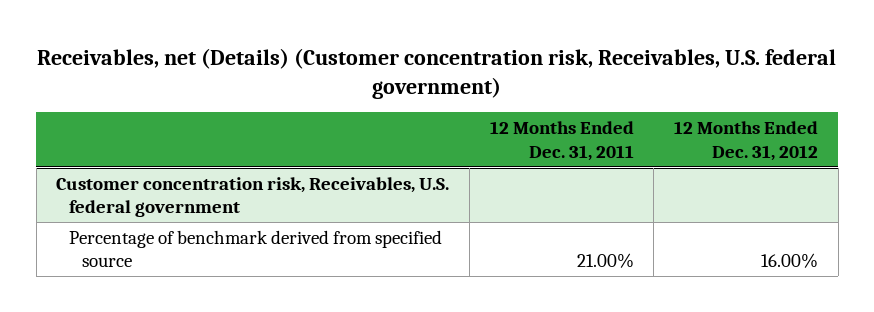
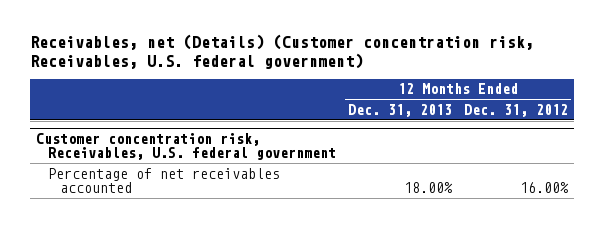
- | 12 Months Ended Dec. 31, 2011 | 12 Months Ended Dec. 31, 2012
+ | 12 Months Ended Dec. 31, 2013 | 12 Months Ended Dec. 31, 2012
@ Customer concentration risk, Receivables, U.S. federal government
- Percentage of benchmark derived from specified source | 21.00% | 16.00%
+ Percentage of net receivables accounted | 18.00% | 16.00%

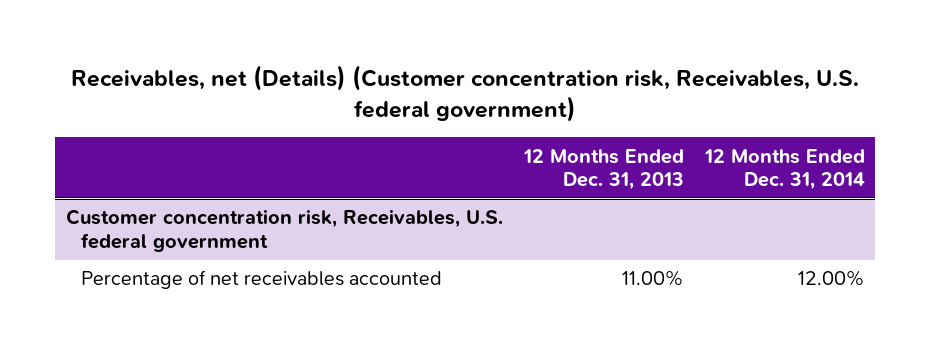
- | 12 Months Ended Dec. 31, 2013 | 12 Months Ended Dec. 31, 2012
+ | 12 Months Ended Dec. 31, 2013 | 12 Months Ended Dec. 31, 2014
@ Customer concentration risk, Receivables, U.S. federal government
- Percentage of net receivables accounted | 18.00% | 16.00%
+ Percentage of net receivables accounted | 11.00% | 12.00%

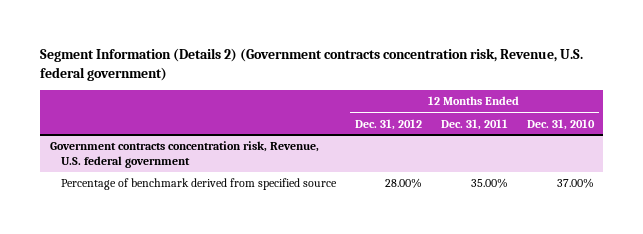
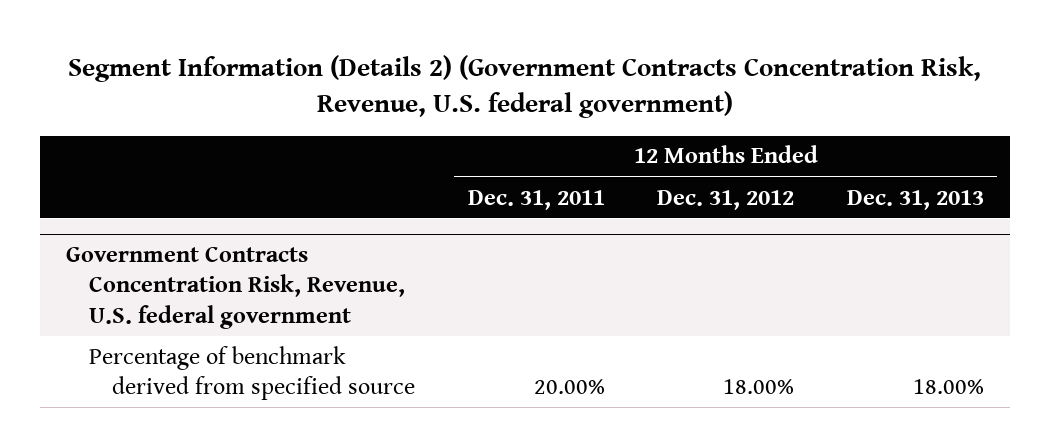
- Segment Information (Details 2) (Government contracts concentration risk, Revenue, U.S. federal government)
+ Segment Information (Details 2) (Government Contracts Concentration Risk, Revenue, U.S. federal government)
- | 12 Months Ended Dec. 31, 2012 | 12 Months Ended Dec. 31, 2011 | 12 Months Ended Dec. 31, 2010
+ | 12 Months Ended Dec. 31, 2011 | 12 Months Ended Dec. 31, 2012 | 12 Months Ended Dec. 31, 2013
- Government contracts concentration risk, Revenue, U.S. federal government
- Percentage of benchmark derived from specified source | 28.00% | 35.00% | 37.00%
+ Government Contracts Concentration Risk, Revenue, U.S. federal government
+ Percentage of benchmark derived from specified source | 20.00% | 18.00% | 18.00%

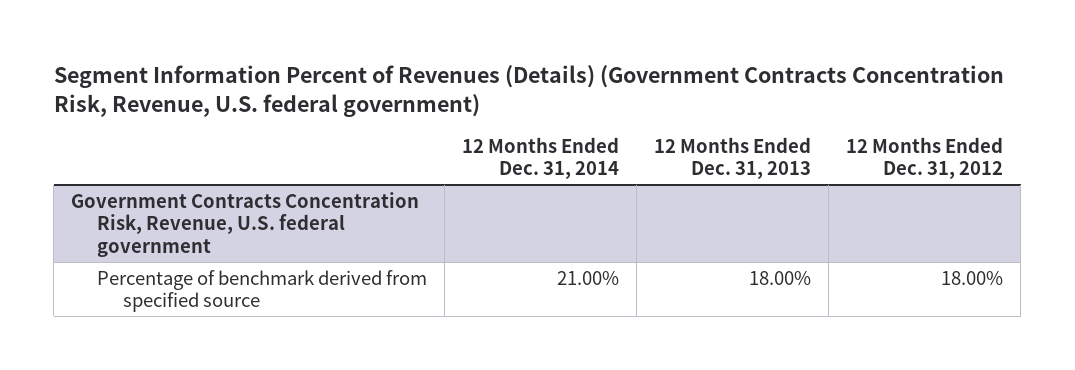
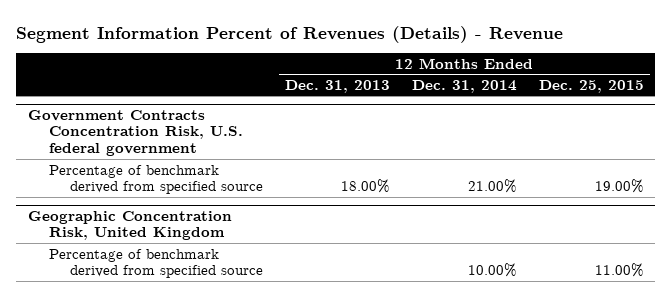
- Segment Information Percent of Revenues (Details) (Government Contracts Concentration Risk, Revenue, U.S. federal government)
+ Segment Information Percent of Revenues (Details) - Revenue
- | 12 Months Ended Dec. 31, 2014 | 12 Months Ended Dec. 31, 2013 | 12 Months Ended Dec. 31, 2012
+ | 12 Months Ended Dec. 31, 2013 | 12 Months Ended Dec. 31, 2014 | 12 Months Ended Dec. 25, 2015
- Government Contracts Concentration Risk, Revenue, U.S. federal government
+ Government Contracts Concentration Risk, U.S. federal government
+ Geographic Concentration Risk, United Kingdom
+ Percentage of benchmark derived from specified source | | 10.00% | 11.00%

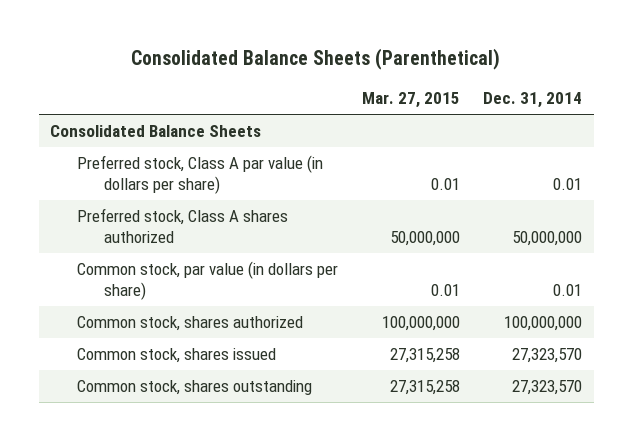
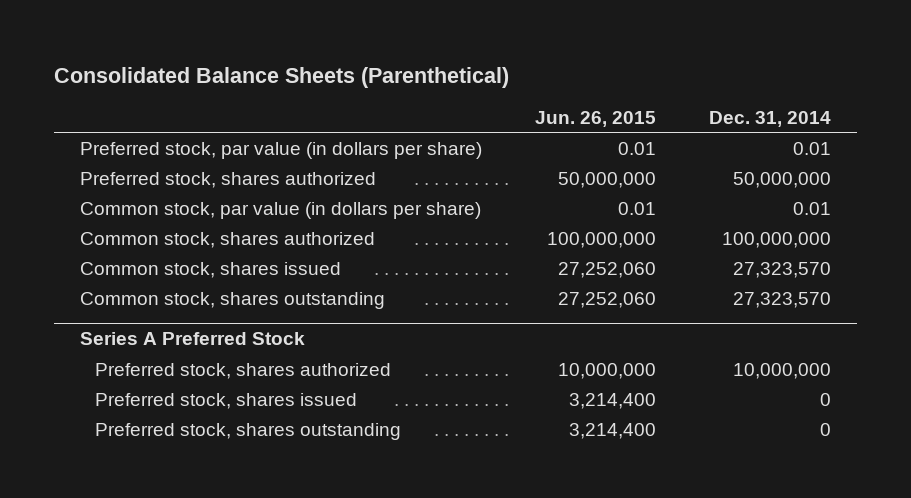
- | Mar. 27, 2015 | Dec. 31, 2014
+ | Jun. 26, 2015 | Dec. 31, 2014
- Consolidated Balance Sheets
- Preferred stock, Class A par value (in dollars per share) | 0.01 | 0.01
- Preferred stock, Class A shares authorized | 50,000,000 | 50,000,000
+ Preferred stock, par value (in dollars per share) | 0.01 | 0.01
+ Preferred stock, shares authorized | 50,000,000 | 50,000,000
+ Series A Preferred Stock
+ Preferred stock, shares authorized | 10,000,000 | 10,000,000
+ Preferred stock, shares issued | 3,214,400 | 0
+ Preferred stock, shares outstanding | 3,214,400 | 0

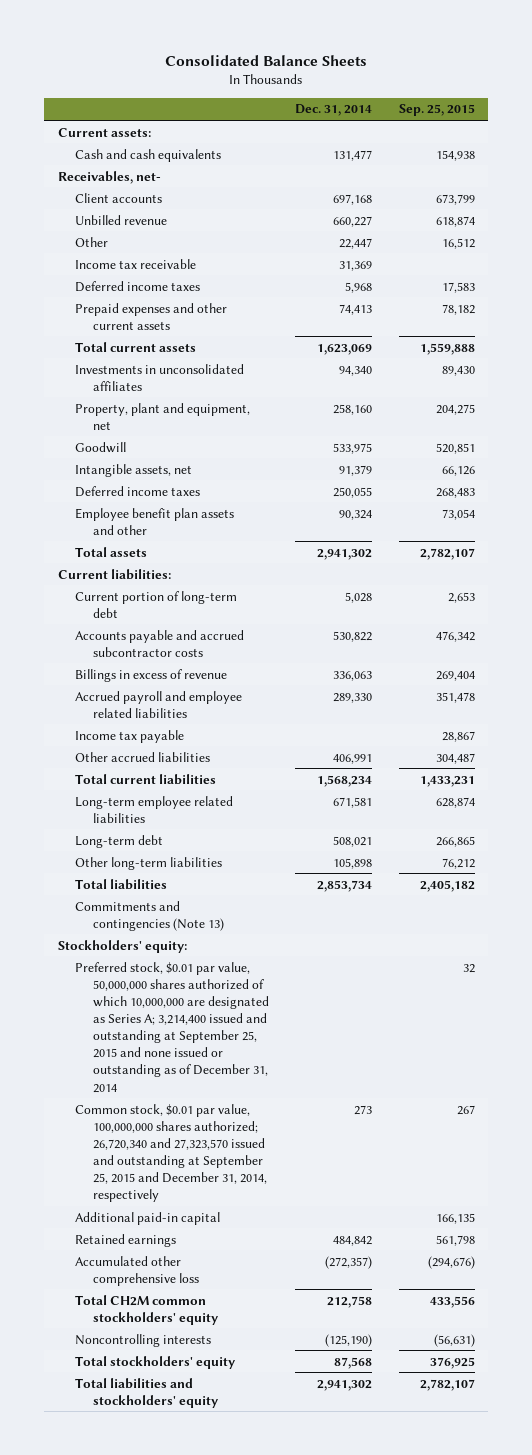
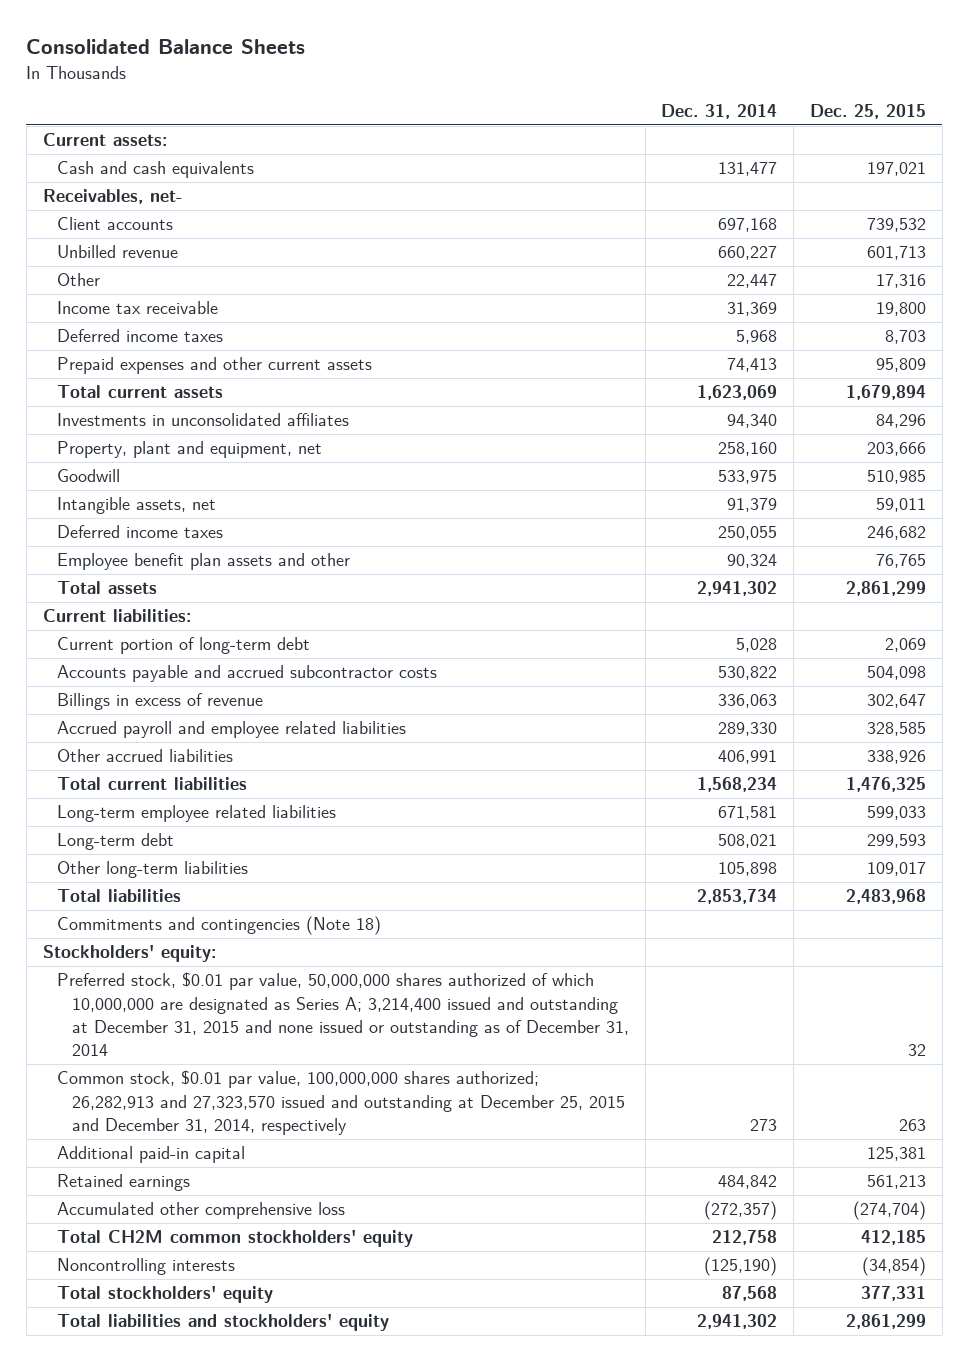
- | Dec. 31, 2014 | Sep. 25, 2015
+ | Dec. 31, 2014 | Dec. 25, 2015
- Income tax payable | | 28,867
- Commitments and contingencies (Note 13)
+ Commitments and contingencies (Note 18)
- Preferred stock, $0.01 par value, 50,000,000 shares authorized of which 10,000,000 are designated as Series A; 3,214,400 issued and outstanding at September 25, 2015 and none issued or outstanding as of December 31, 2014 | | 32
- Common stock, $0.01 par value, 100,000,000 shares authorized; 26,720,340 and 27,323,570 issued and outstanding at September 25, 2015 and December 31, 2014, respectively | 273 | 267
+ Preferred stock, $0.01 par value, 50,000,000 shares authorized of which 10,000,000 are designated as Series A; 3,214,400 issued and outstanding at December 31, 2015 and none issued or outstanding as of December 31, 2014 | | 32
+ Common stock, $0.01 par value, 100,000,000 shares authorized; 26,282,913 and 27,323,570 issued and outstanding at December 25, 2015 and December 31, 2014, respectively | 273 | 263

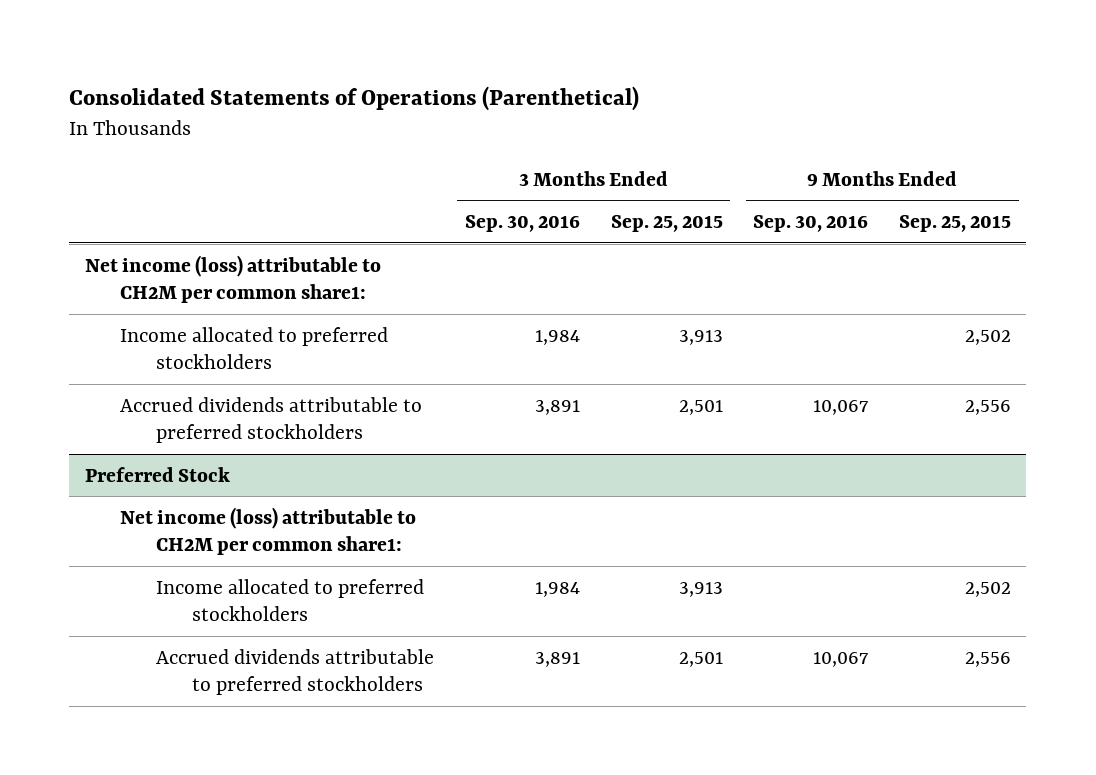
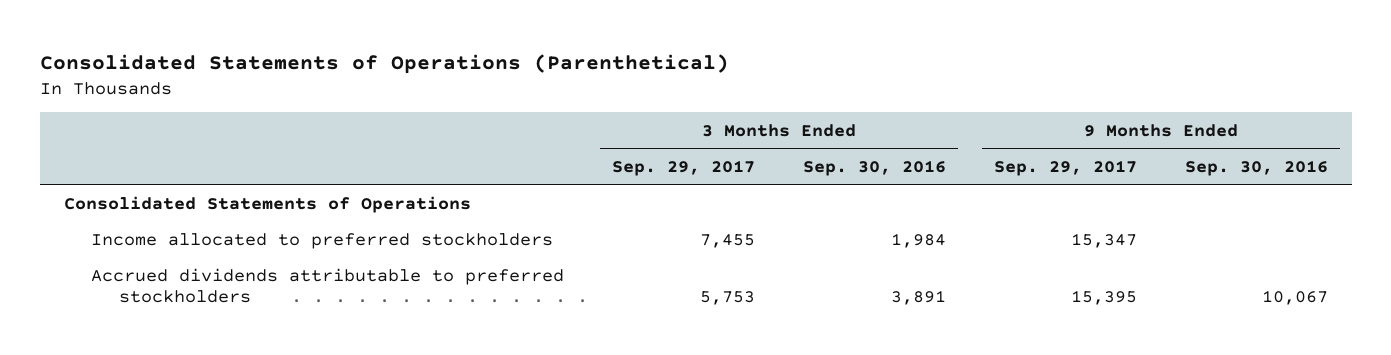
- | 3 Months Ended Sep. 30, 2016 | 3 Months Ended Sep. 25, 2015 | 9 Months Ended Sep. 30, 2016 | 9 Months Ended Sep. 25, 2015
+ | 3 Months Ended Sep. 29, 2017 | 3 Months Ended Sep. 30, 2016 | 9 Months Ended Sep. 29, 2017 | 9 Months Ended Sep. 30, 2016
- Net income (loss) attributable to CH2M per common share1:
- Income allocated to preferred stockholders | 1,984 | 3,913 | | 2,502
- Accrued dividends attributable to preferred stockholders | 3,891 | 2,501 | 10,067 | 2,556
- Preferred Stock
- Net income (loss) attributable to CH2M per common share1:
+ Consolidated Statements of Operations

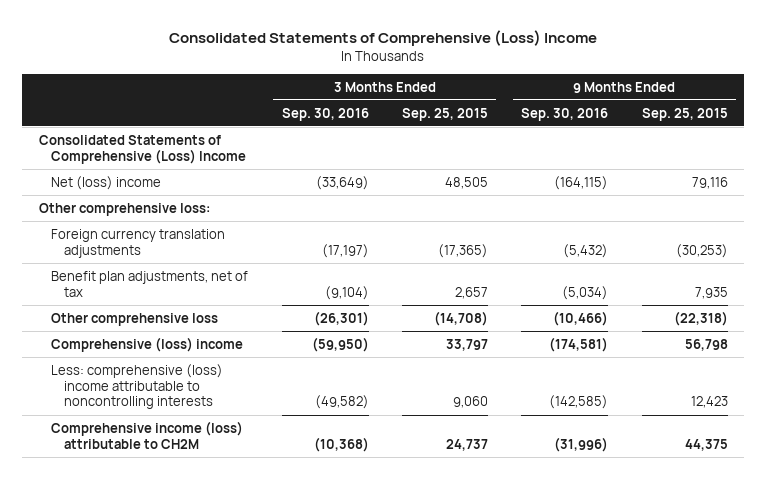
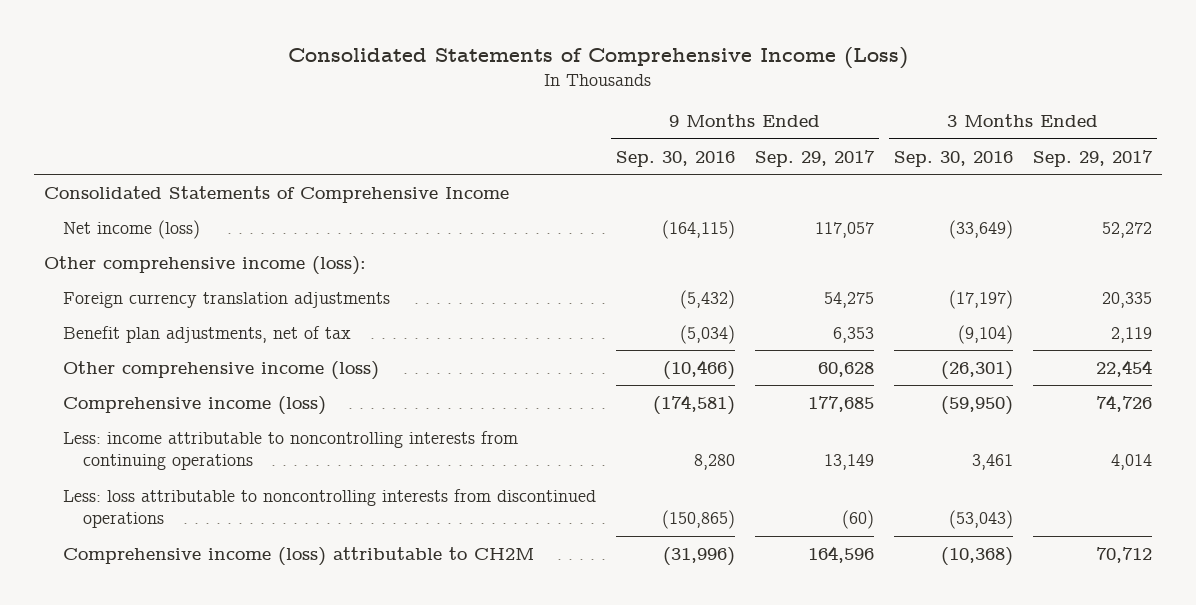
- Consolidated Statements of Comprehensive (Loss) Income
+ Consolidated Statements of Comprehensive Income (Loss)
- | 3 Months Ended Sep. 30, 2016 | 3 Months Ended Sep. 25, 2015 | 9 Months Ended Sep. 30, 2016 | 9 Months Ended Sep. 25, 2015
+ | 9 Months Ended Sep. 30, 2016 | 9 Months Ended Sep. 29, 2017 | 3 Months Ended Sep. 30, 2016 | 3 Months Ended Sep. 29, 2017
- Consolidated Statements of Comprehensive (Loss) Income
- Net (loss) income | (33,649) | 48,505 | (164,115) | 79,116
- Other comprehensive loss:
+ Consolidated Statements of Comprehensive Income
+ Net income (loss) | (164,115) | 117,057 | (33,649) | 52,272
+ Other comprehensive income (loss):
- Other comprehensive loss | (26,301) | (14,708) | (10,466) | (22,318)
- Comprehensive (loss) income | (59,950) | 33,797 | (174,581) | 56,798
- Less: comprehensive (loss) income attributable to noncontrolling interests | (49,582) | 9,060 | (142,585) | 12,423
+ Other comprehensive income (loss) | (10,466) | 60,628 | (26,301) | 22,454
+ Comprehensive income (loss) | (174,581) | 177,685 | (59,950) | 74,726
+ Less: income attributable to noncontrolling interests from continuing operations | 8,280 | 13,149 | 3,461 | 4,014
+ Less: loss attributable to noncontrolling interests from discontinued operations | (150,865) | (60) | (53,043) |

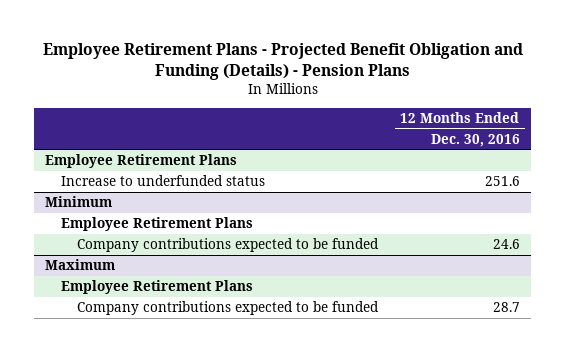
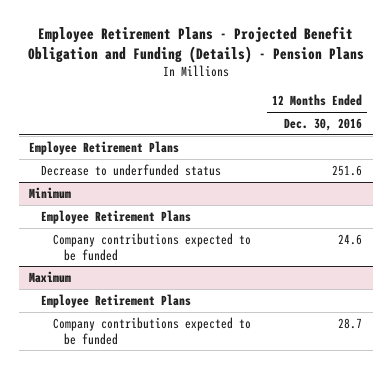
- Increase to underfunded status | 251.6
+ Decrease to underfunded status | 251.6

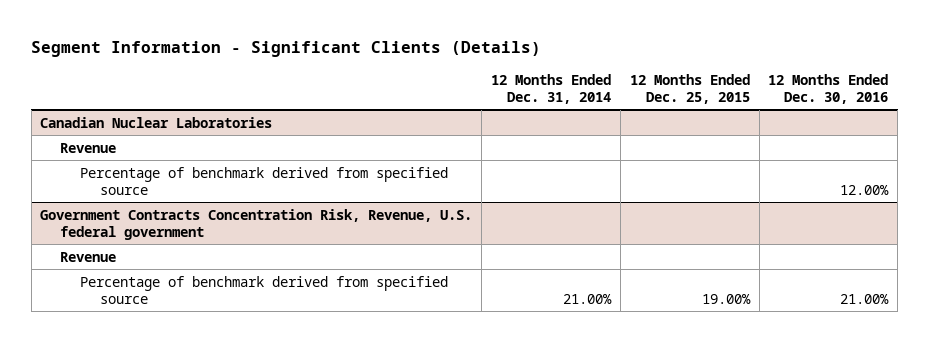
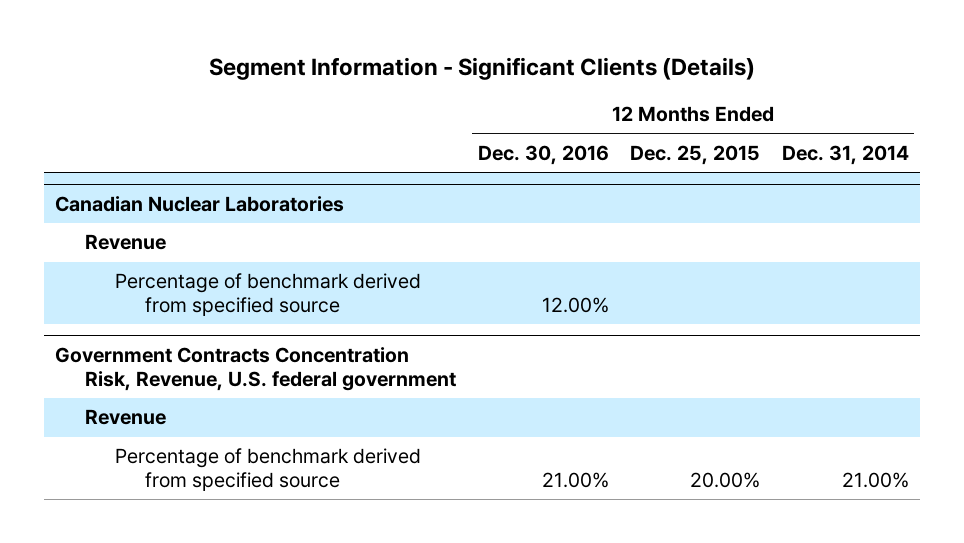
- | 12 Months Ended Dec. 31, 2014 | 12 Months Ended Dec. 25, 2015 | 12 Months Ended Dec. 30, 2016
+ | 12 Months Ended Dec. 30, 2016 | 12 Months Ended Dec. 25, 2015 | 12 Months Ended Dec. 31, 2014
@ Government Contracts Concentration Risk, Revenue, U.S. federal government
- Percentage of benchmark derived from specified source | 21.00% | 19.00% | 21.00%
+ Percentage of benchmark derived from specified source | 21.00% | 20.00% | 21.00%

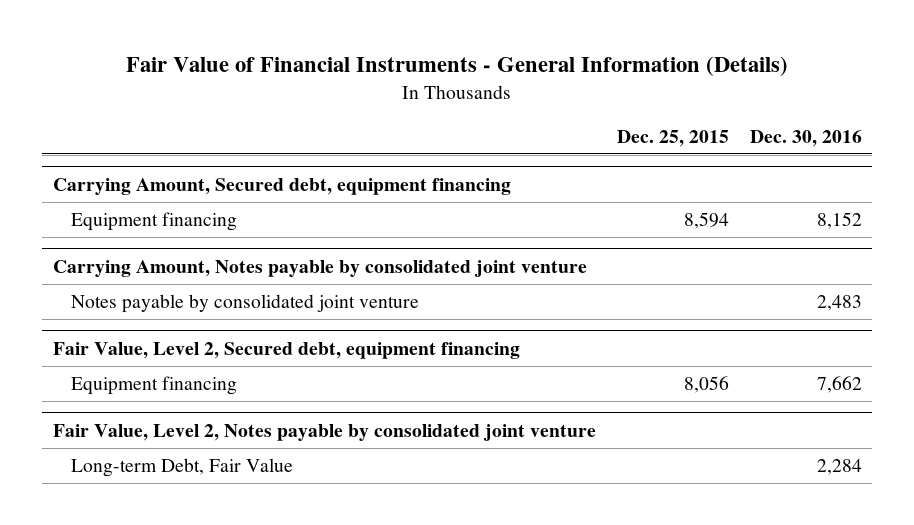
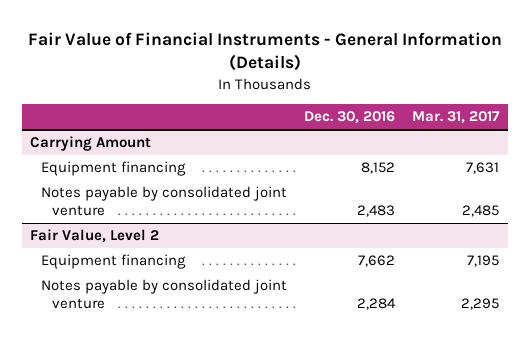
- | Dec. 25, 2015 | Dec. 30, 2016
+ | Dec. 30, 2016 | Mar. 31, 2017
- Carrying Amount, Secured debt, equipment financing
+ Carrying Amount
- Carrying Amount, Notes payable by consolidated joint venture
- Fair Value, Level 2, Secured debt, equipment financing
+ Fair Value, Level 2
- Fair Value, Level 2, Notes payable by consolidated joint venture
- Long-term Debt, Fair Value | | 2,284
+ Notes payable by consolidated joint venture | 2,284 | 2,295

